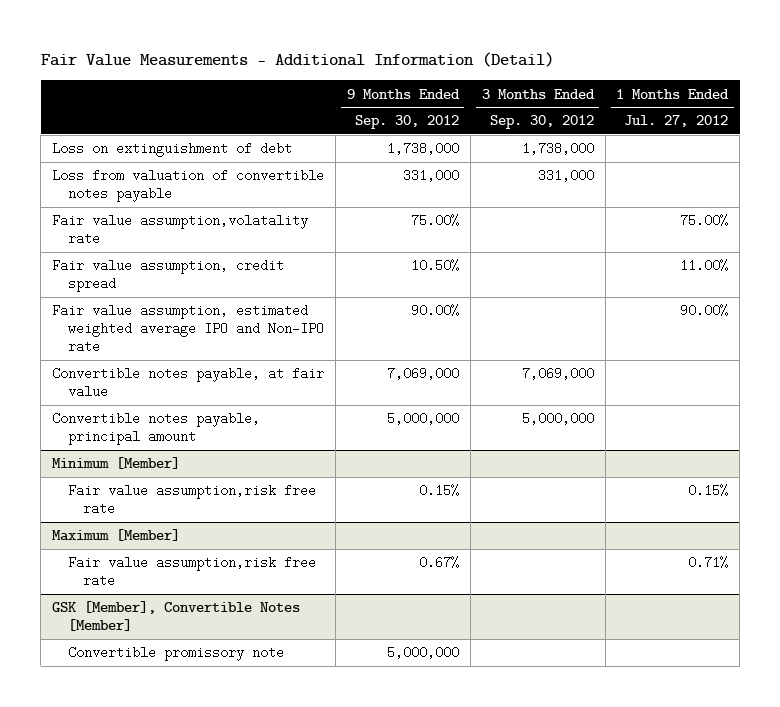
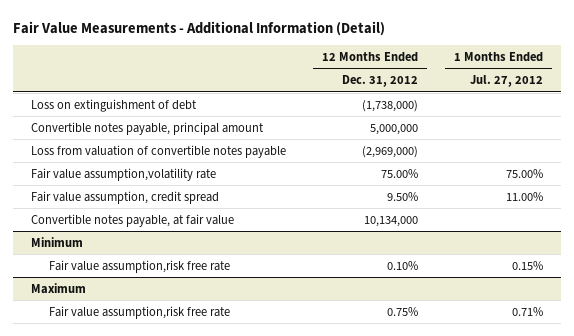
- | 9 Months Ended Sep. 30, 2012 | 3 Months Ended Sep. 30, 2012 | 1 Months Ended Jul. 27, 2012
+ | 12 Months Ended Dec. 31, 2012 | 1 Months Ended Jul. 27, 2012
moved up: Convertible notes payable, principal amount | 5,000,000 |
- Fair value assumption,volatality rate | 75.00% | | 75.00%
+ Fair value assumption,volatility rate | 75.00% | 75.00%
- Fair value assumption, estimated weighted average IPO and Non-IPO rate | 90.00% | | 90.00%
- Minimum [Member]
+ Minimum
- Maximum [Member]
+ Maximum
- GSK [Member], Convertible Notes [Member]
- Convertible promissory note | 5,000,000 | |

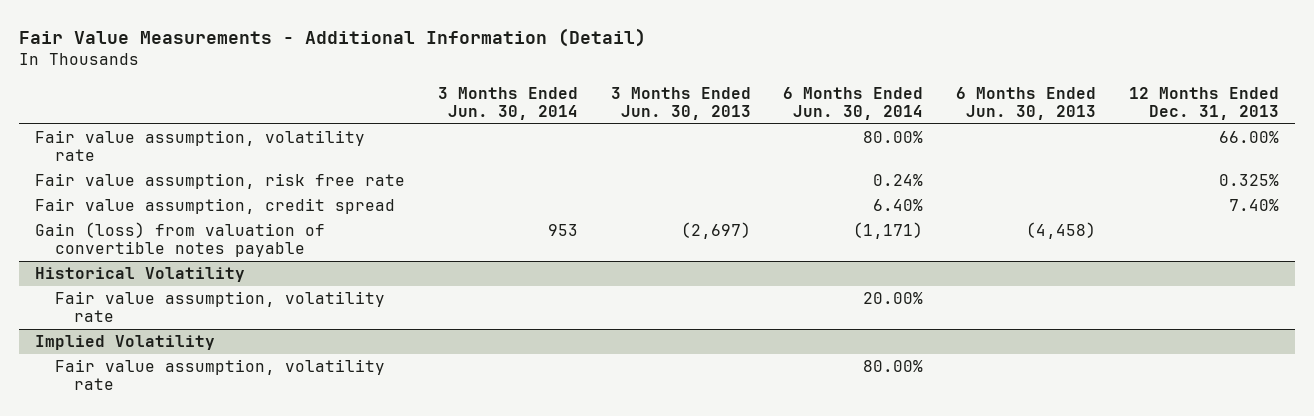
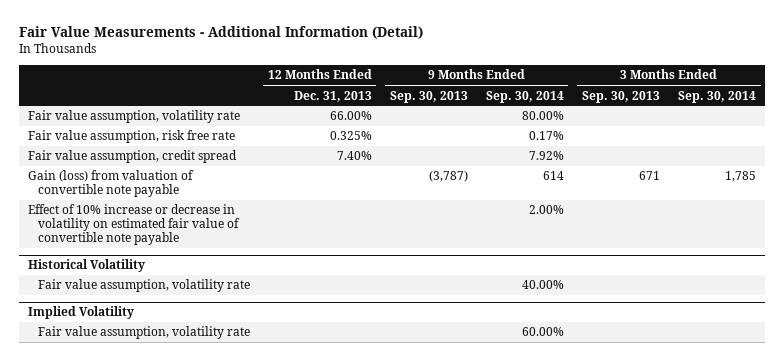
- | 3 Months Ended Jun. 30, 2014 | 3 Months Ended Jun. 30, 2013 | 6 Months Ended Jun. 30, 2014 | 6 Months Ended Jun. 30, 2013 | 12 Months Ended Dec. 31, 2013
+ | 12 Months Ended Dec. 31, 2013 | 9 Months Ended Sep. 30, 2013 | 9 Months Ended Sep. 30, 2014 | 3 Months Ended Sep. 30, 2013 | 3 Months Ended Sep. 30, 2014
- Gain (loss) from valuation of convertible notes payable | 953 | (2,697) | (1,171) | (4,458) |
+ Gain (loss) from valuation of convertible note payable | | (3,787) | 614 | 671 | 1,785
+ Effect of 10% increase or decrease in volatility on estimated fair value of convertible note payable | | | 2.00% | |

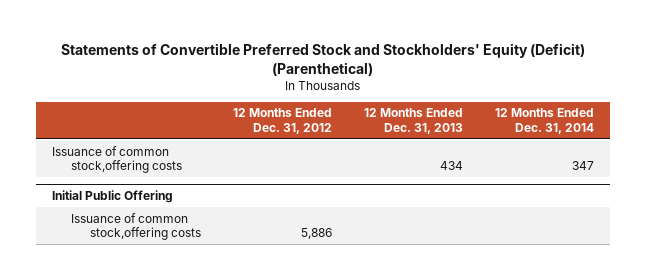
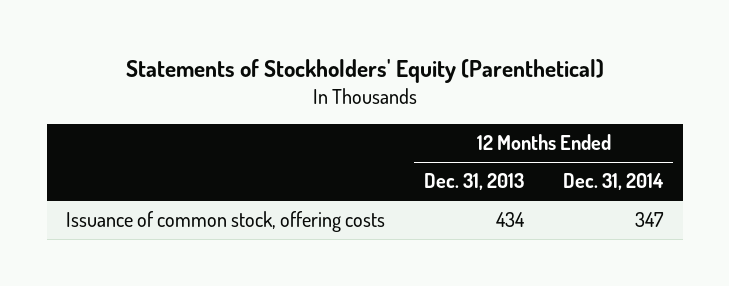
- Statements of Convertible Preferred Stock and Stockholders' Equity (Deficit) (Parenthetical)
+ Statements of Stockholders' Equity (Parenthetical)
- | 12 Months Ended Dec. 31, 2012 | 12 Months Ended Dec. 31, 2013 | 12 Months Ended Dec. 31, 2014
+ | 12 Months Ended Dec. 31, 2013 | 12 Months Ended Dec. 31, 2014
- Issuance of common stock,offering costs | | 434 | 347
- Initial Public Offering
- Issuance of common stock,offering costs | 5,886 | |
+ Issuance of common stock, offering costs | 434 | 347

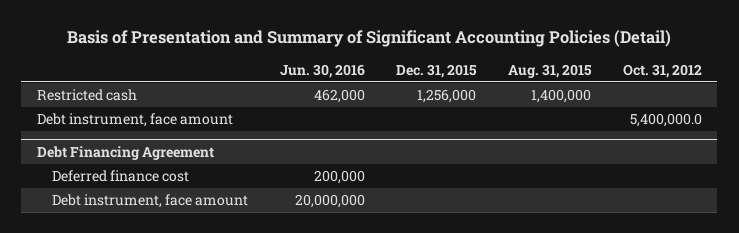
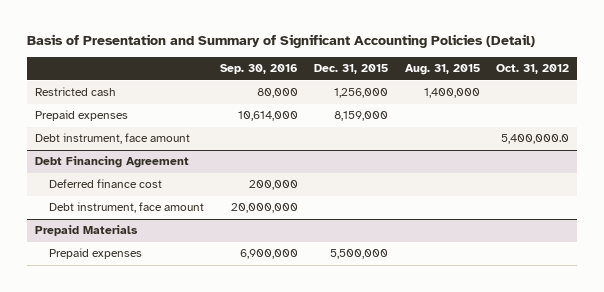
- | Jun. 30, 2016 | Dec. 31, 2015 | Aug. 31, 2015 | Oct. 31, 2012
+ | Sep. 30, 2016 | Dec. 31, 2015 | Aug. 31, 2015 | Oct. 31, 2012
+ Prepaid expenses | 10,614,000 | 8,159,000 | |
+ Prepaid Materials
+ Prepaid expenses | 6,900,000 | 5,500,000 | |

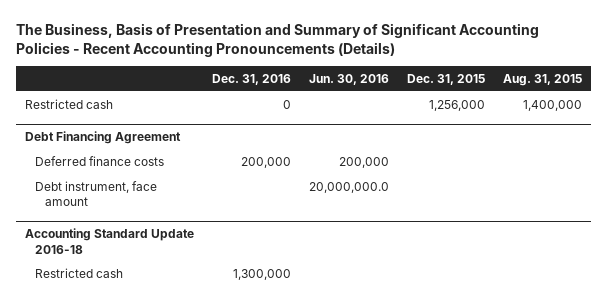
- Basis of Presentation and Summary of Significant Accounting Policies (Detail)
+ The Business, Basis of Presentation and Summary of Significant Accounting Policies - Recent Accounting Pronouncements (Details)
- | Sep. 30, 2016 | Dec. 31, 2015 | Aug. 31, 2015 | Oct. 31, 2012
+ | Dec. 31, 2016 | Jun. 30, 2016 | Dec. 31, 2015 | Aug. 31, 2015
- Prepaid expenses | 10,614,000 | 8,159,000 | |
- Debt instrument, face amount | | | | 5,400,000.0
@ Debt Financing Agreement
- Deferred finance cost | 200,000 | | |
+ Deferred finance costs | 200,000 | 200,000 | |
- Prepaid Materials
- Prepaid expenses | 6,900,000 | 5,500,000 | |
+ Accounting Standard Update 2016-18
+ Restricted cash | 1,300,000 | | |

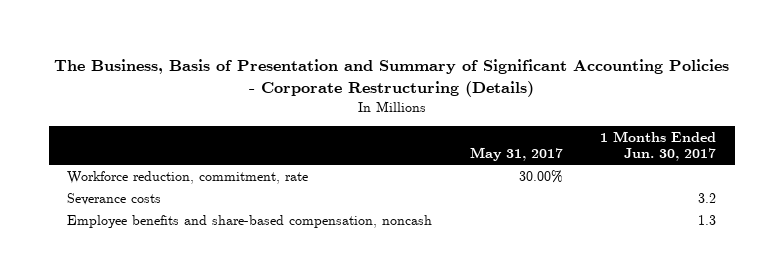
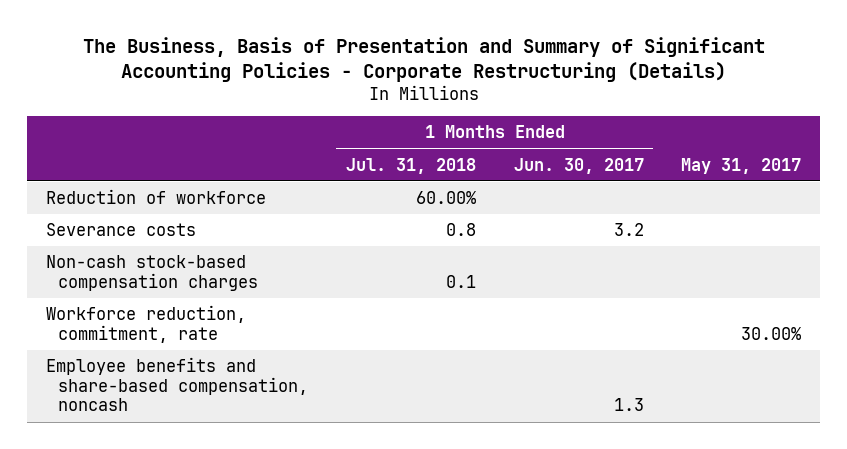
- | May 31, 2017 | 1 Months Ended Jun. 30, 2017
+ | 1 Months Ended Jul. 31, 2018 | 1 Months Ended Jun. 30, 2017 | May 31, 2017
+ Reduction of workforce | 60.00% | |
+ Non-cash stock-based compensation charges | 0.1 | |
moved down: Workforce reduction, commitment, rate | | | 30.00%

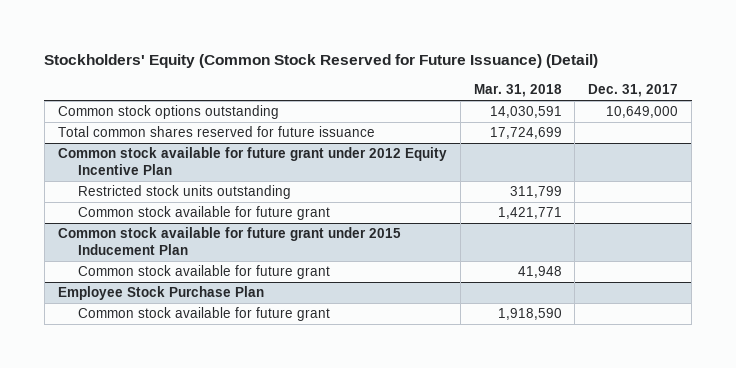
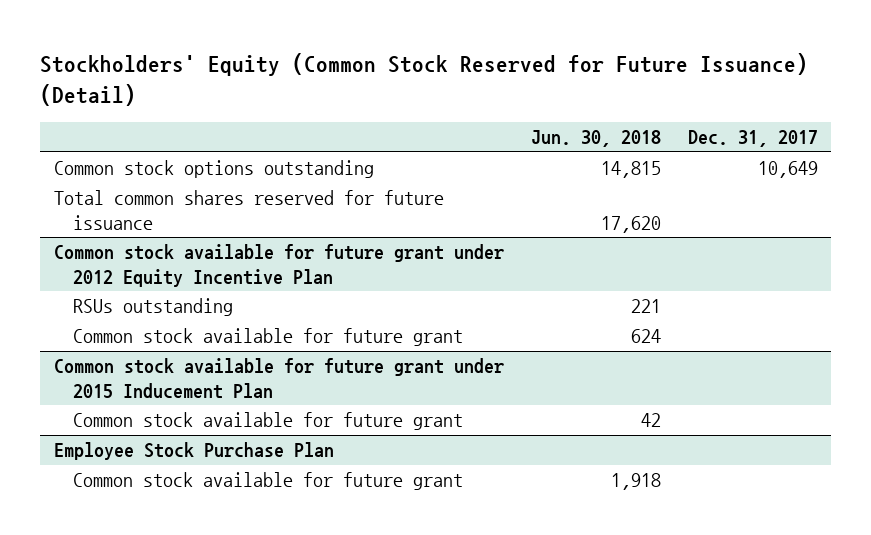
- | Mar. 31, 2018 | Dec. 31, 2017
+ | Jun. 30, 2018 | Dec. 31, 2017
- Common stock options outstanding | 14,030,591 | 10,649,000
+ Common stock options outstanding | 14,815 | 10,649
@ Common stock available for future grant under 2012 Equity Incentive Plan
- Restricted stock units outstanding | 311,799 |
+ RSUs outstanding | 221 |

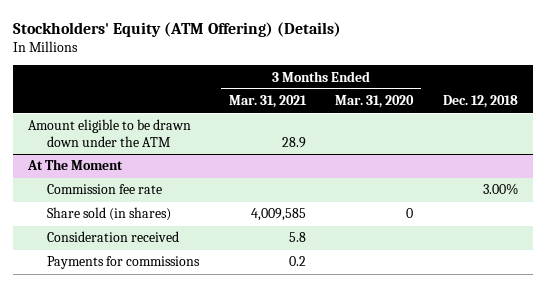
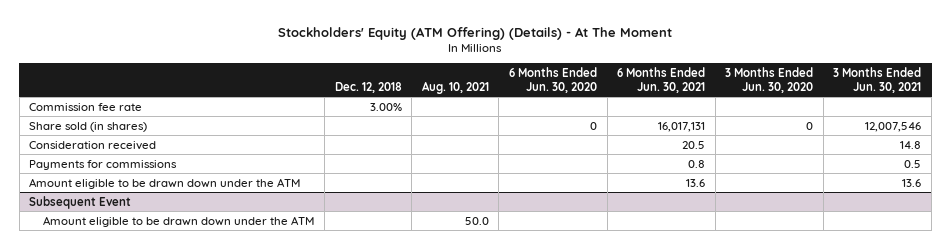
- Stockholders' Equity (ATM Offering) (Details)
+ Stockholders' Equity (ATM Offering) (Details) - At The Moment
- | 3 Months Ended Mar. 31, 2021 | 3 Months Ended Mar. 31, 2020 | Dec. 12, 2018
+ | Dec. 12, 2018 | Aug. 10, 2021 | 6 Months Ended Jun. 30, 2020 | 6 Months Ended Jun. 30, 2021 | 3 Months Ended Jun. 30, 2020 | 3 Months Ended Jun. 30, 2021
+ Commission fee rate | 3.00% | | | | |
+ Share sold (in shares) | | | 0 | 16,017,131 | 0 | 12,007,546
+ Consideration received | | | | 20.5 | | 14.8
+ Payments for commissions | | | | 0.8 | | 0.5
- At The Moment
- Commission fee rate | | | 3.00%
- Share sold (in shares) | 4,009,585 | 0 |
- Consideration received | 5.8 | |
- Payments for commissions | 0.2 | |
+ Subsequent Event
+ Amount eligible to be drawn down under the ATM | | 50.0 | | | |

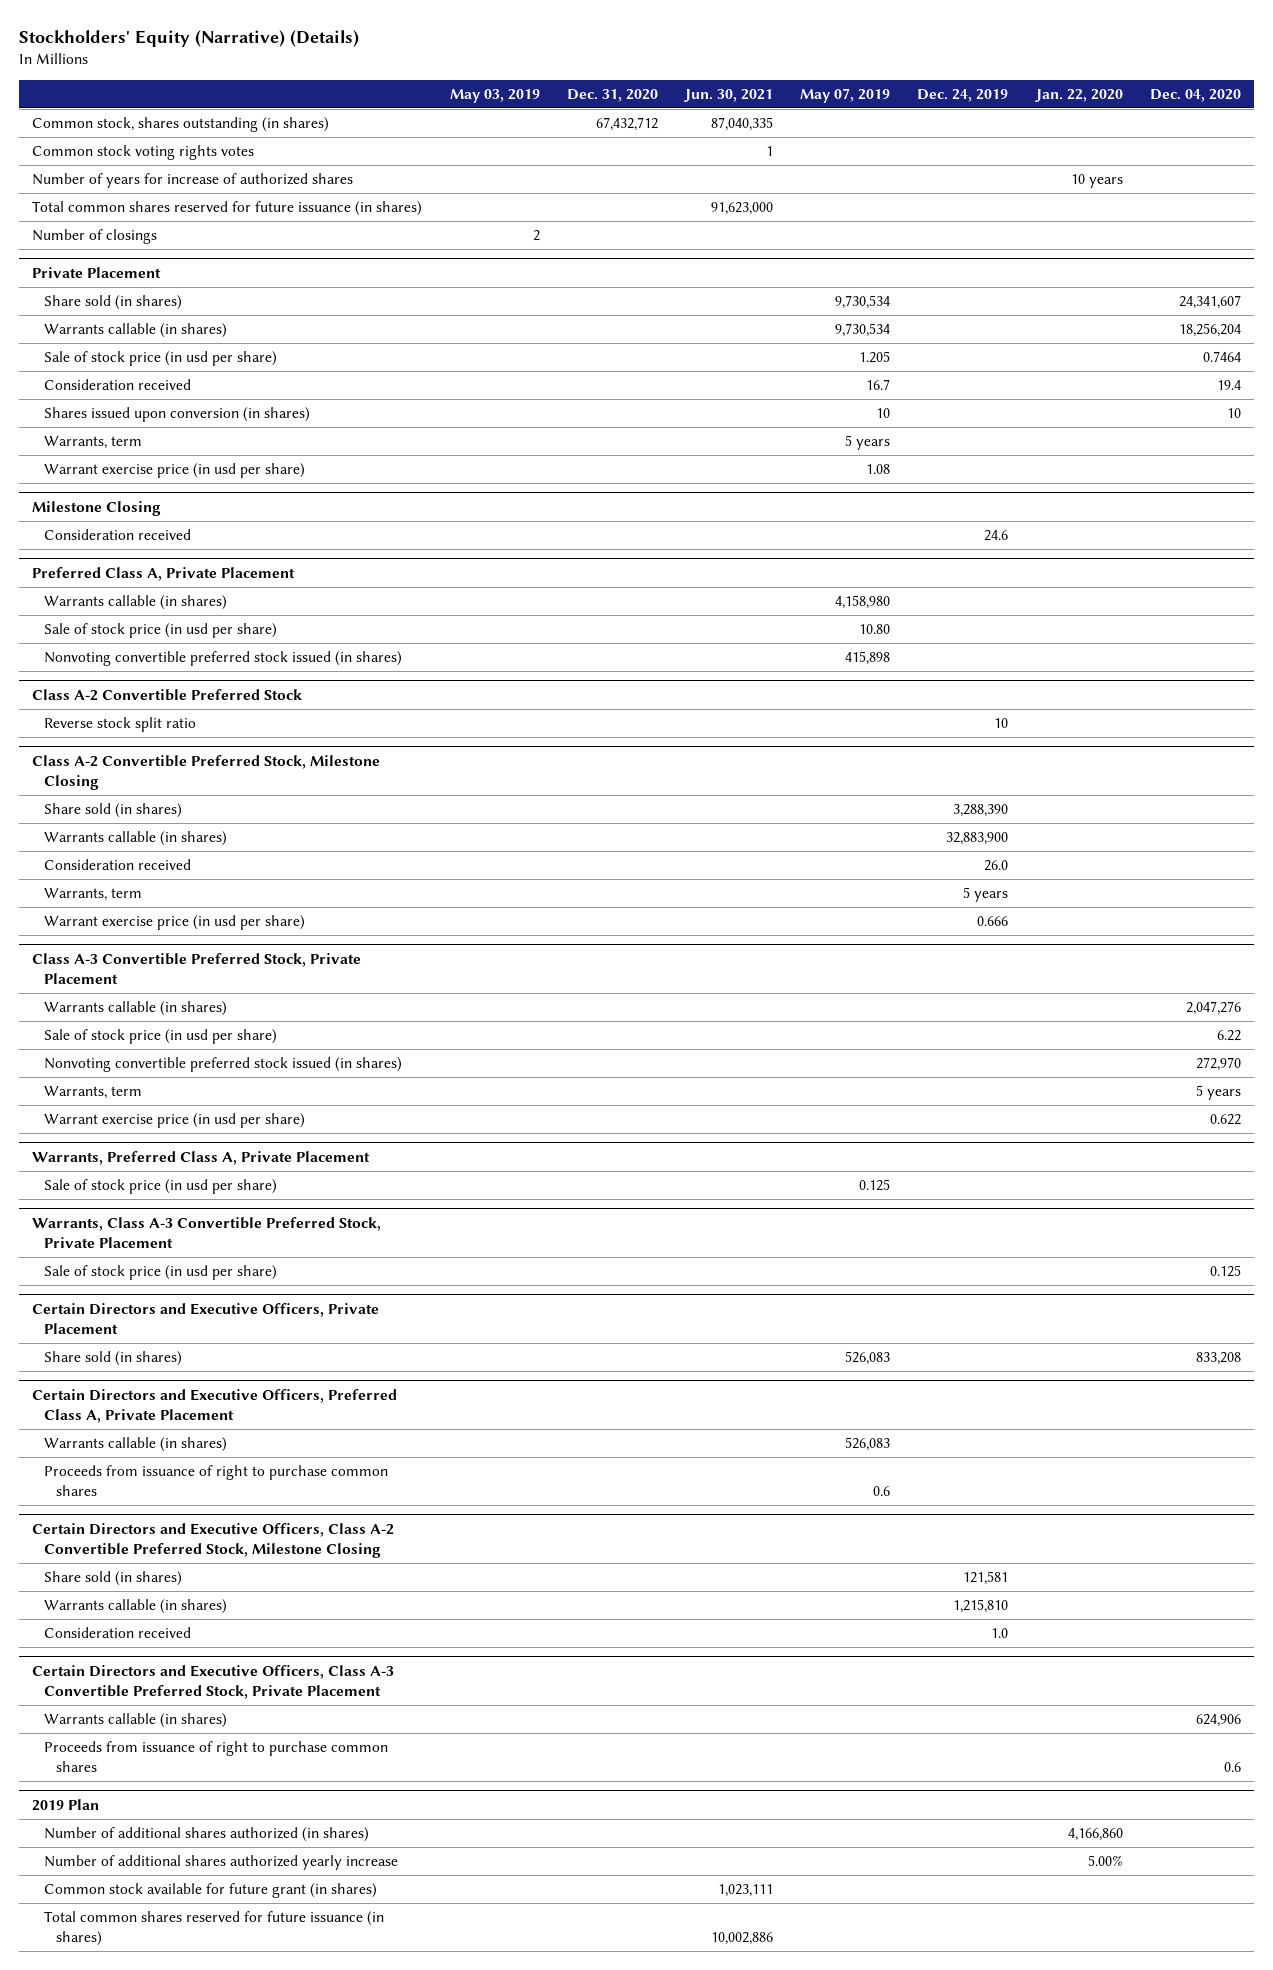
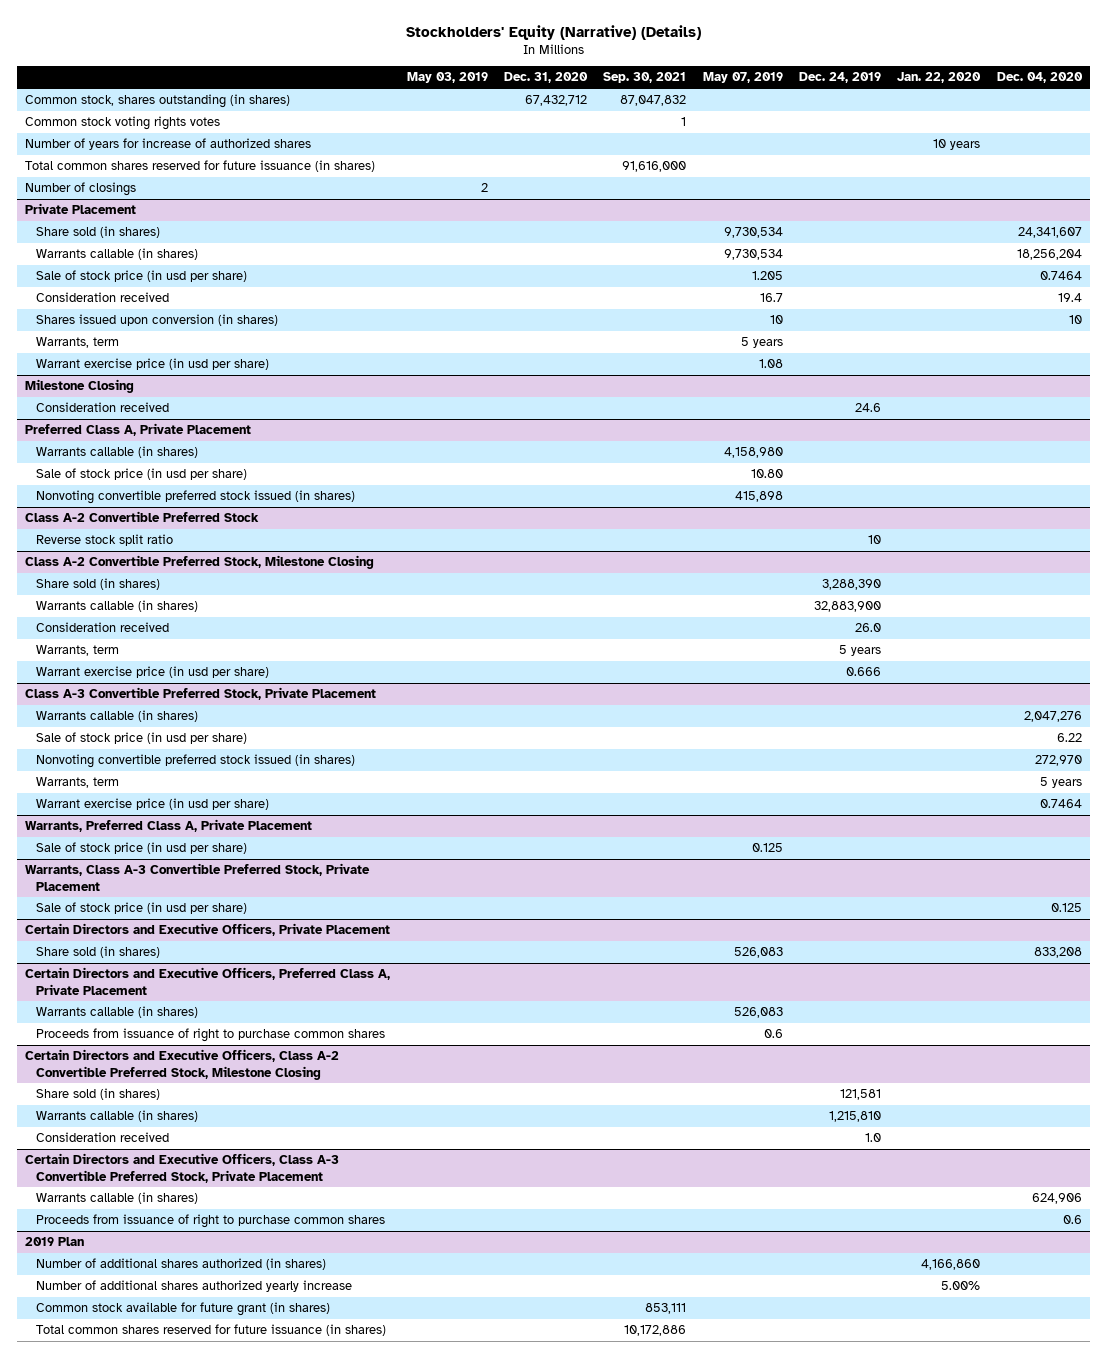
- | May 03, 2019 | Dec. 31, 2020 | Jun. 30, 2021 | May 07, 2019 | Dec. 24, 2019 | Jan. 22, 2020 | Dec. 04, 2020
+ | May 03, 2019 | Dec. 31, 2020 | Sep. 30, 2021 | May 07, 2019 | Dec. 24, 2019 | Jan. 22, 2020 | Dec. 04, 2020
@ Class A-3 Convertible Preferred Stock, Private Placement
- Warrant exercise price (in usd per share) | | | | | | | 0.622
+ Warrant exercise price (in usd per share) | | | | | | | 0.7464

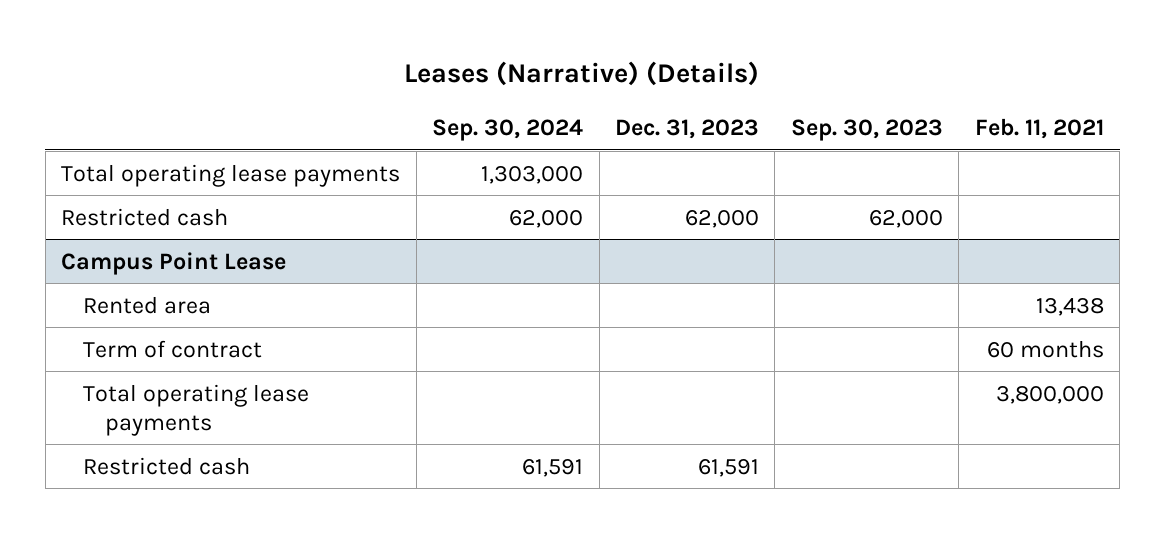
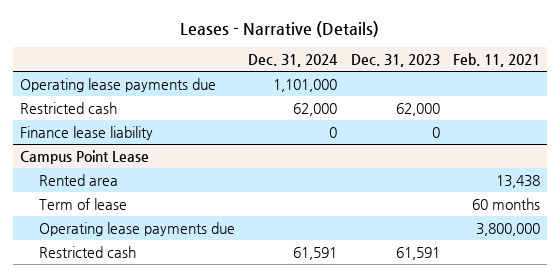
- Leases (Narrative) (Details)
+ Leases - Narrative (Details)
- | Sep. 30, 2024 | Dec. 31, 2023 | Sep. 30, 2023 | Feb. 11, 2021
+ | Dec. 31, 2024 | Dec. 31, 2023 | Feb. 11, 2021
- Total operating lease payments | 1,303,000 | | |
+ Operating lease payments due | 1,101,000 | |
+ Finance lease liability | 0 | 0 |
@ Campus Point Lease
- Term of contract | | | | 60 months
- Total operating lease payments | | | | 3,800,000
+ Term of lease | | | 60 months
+ Operating lease payments due | | | 3,800,000

